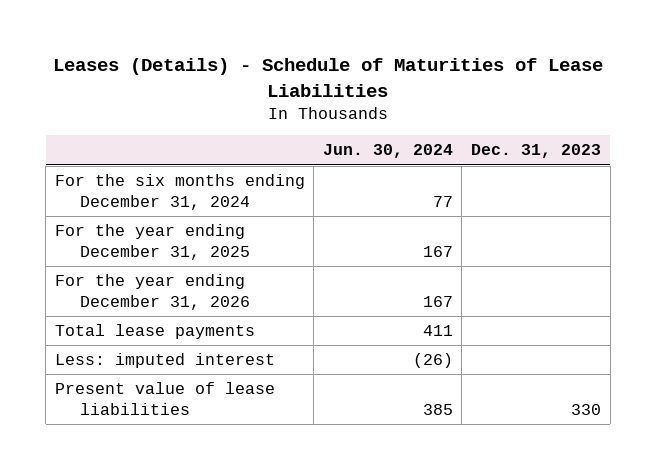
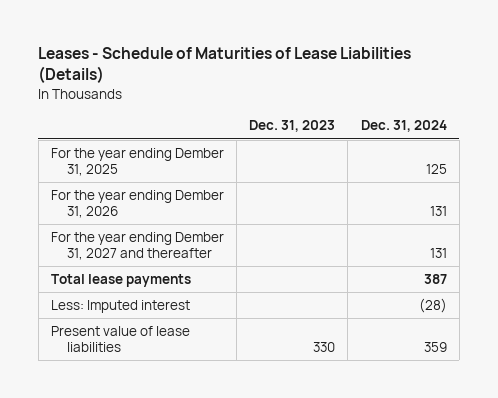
- Leases (Details) - Schedule of Maturities of Lease Liabilities
+ Leases - Schedule of Maturities of Lease Liabilities (Details)
- | Jun. 30, 2024 | Dec. 31, 2023
+ | Dec. 31, 2023 | Dec. 31, 2024
- For the six months ending December 31, 2024 | 77 |
- For the year ending December 31, 2025 | 167 |
- For the year ending December 31, 2026 | 167 |
+ For the year ending Dember 31, 2025 | | 125
+ For the year ending Dember 31, 2026 | | 131
+ For the year ending Dember 31, 2027 and thereafter | | 131
- Less: imputed interest | (26) |
+ Less: Imputed interest | | (28)

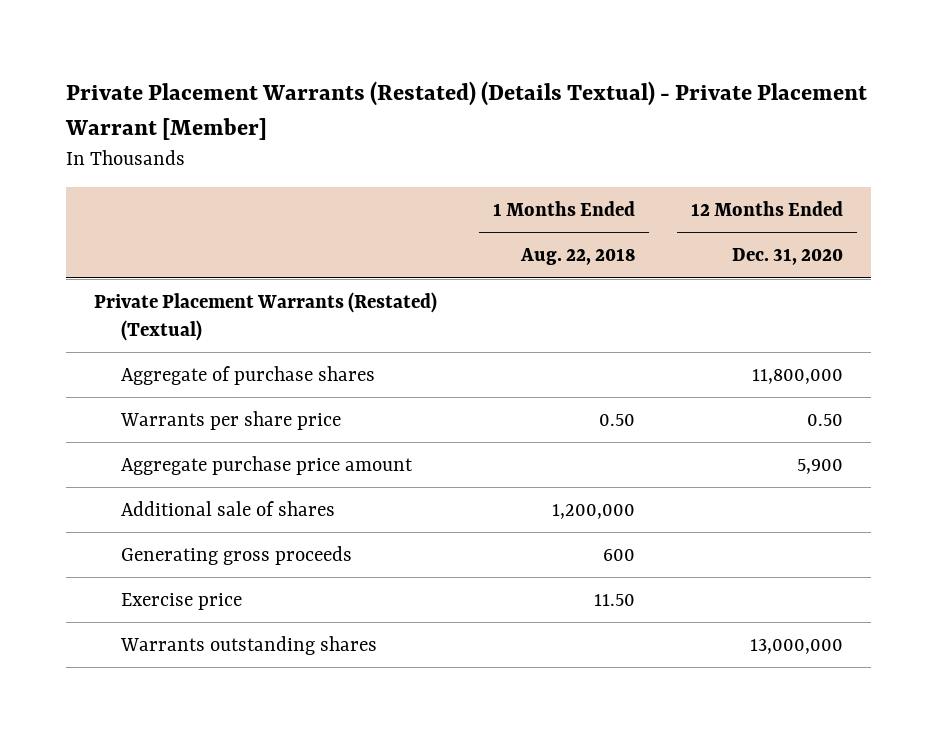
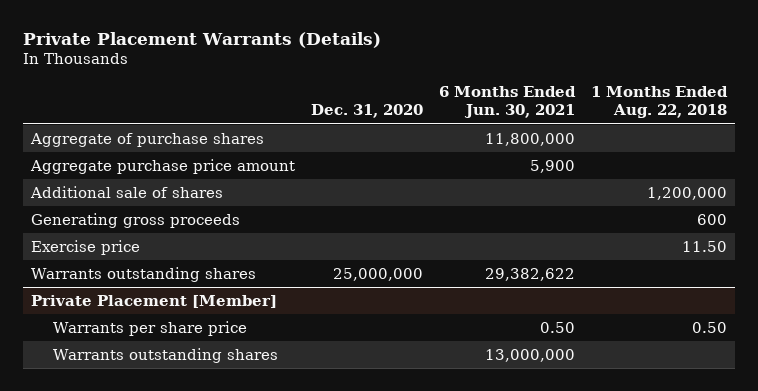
- Private Placement Warrants (Restated) (Details Textual) - Private Placement Warrant [Member]
+ Private Placement Warrants (Details)
- | 1 Months Ended Aug. 22, 2018 | 12 Months Ended Dec. 31, 2020
+ | Dec. 31, 2020 | 6 Months Ended Jun. 30, 2021 | 1 Months Ended Aug. 22, 2018
- Private Placement Warrants (Restated) (Textual)
- Warrants per share price | 0.50 | 0.50
+ Private Placement [Member]
+ Warrants per share price | | 0.50 | 0.50
+ Warrants outstanding shares | | 13,000,000 |

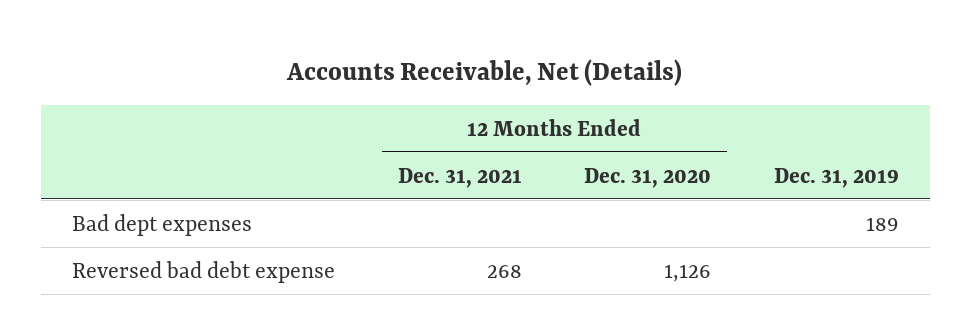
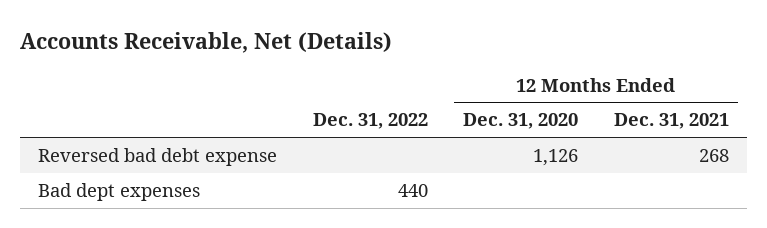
- | 12 Months Ended Dec. 31, 2021 | 12 Months Ended Dec. 31, 2020 | Dec. 31, 2019
+ | Dec. 31, 2022 | 12 Months Ended Dec. 31, 2020 | 12 Months Ended Dec. 31, 2021
moved down: Bad dept expenses | 440 | |

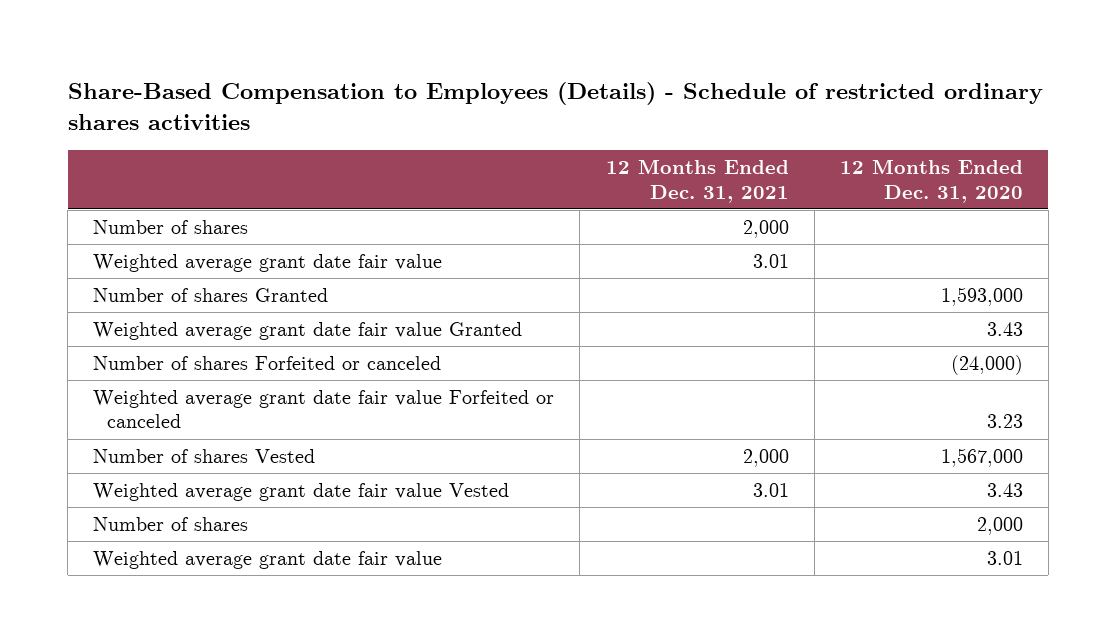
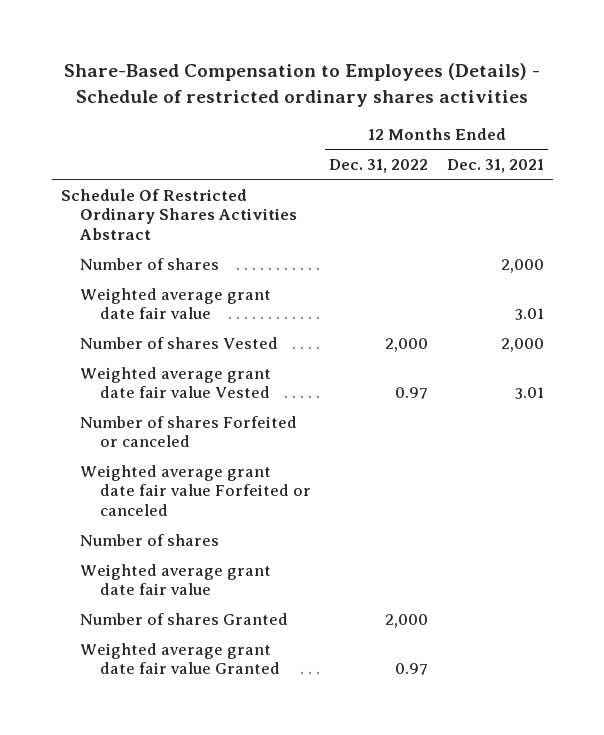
- | 12 Months Ended Dec. 31, 2021 | 12 Months Ended Dec. 31, 2020
+ | 12 Months Ended Dec. 31, 2022 | 12 Months Ended Dec. 31, 2021
+ Schedule Of Restricted Ordinary Shares Activities Abstract
moved down: Number of shares Forfeited or canceled
moved down: Weighted average grant date fair value Forfeited or canceled
moved down: Number of shares Granted | 2,000 |
moved down: Weighted average grant date fair value Granted | 0.97 |

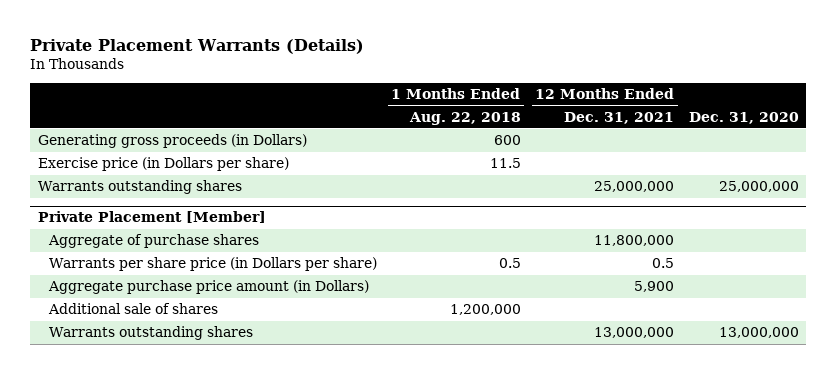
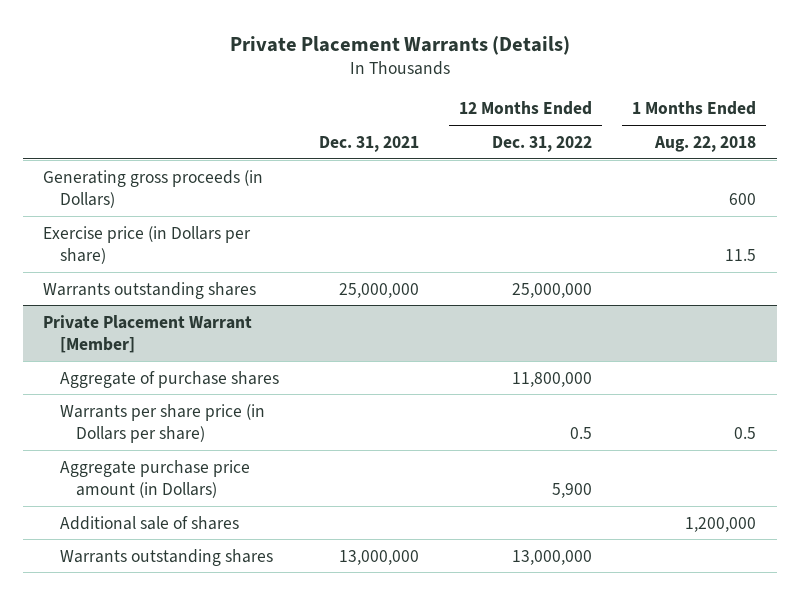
- | 1 Months Ended Aug. 22, 2018 | 12 Months Ended Dec. 31, 2021 | Dec. 31, 2020
+ | Dec. 31, 2021 | 12 Months Ended Dec. 31, 2022 | 1 Months Ended Aug. 22, 2018
- Private Placement [Member]
+ Private Placement Warrant [Member]

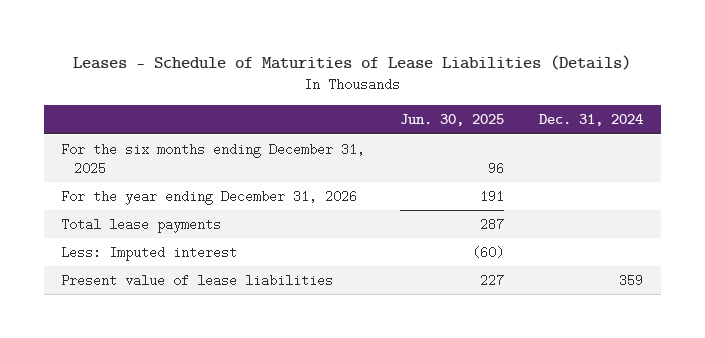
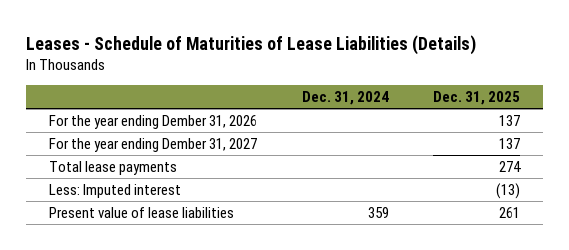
- | Jun. 30, 2025 | Dec. 31, 2024
+ | Dec. 31, 2024 | Dec. 31, 2025
- For the six months ending December 31, 2025 | 96 |
- For the year ending December 31, 2026 | 191 |
+ For the year ending Dember 31, 2026 | | 137
+ For the year ending Dember 31, 2027 | | 137

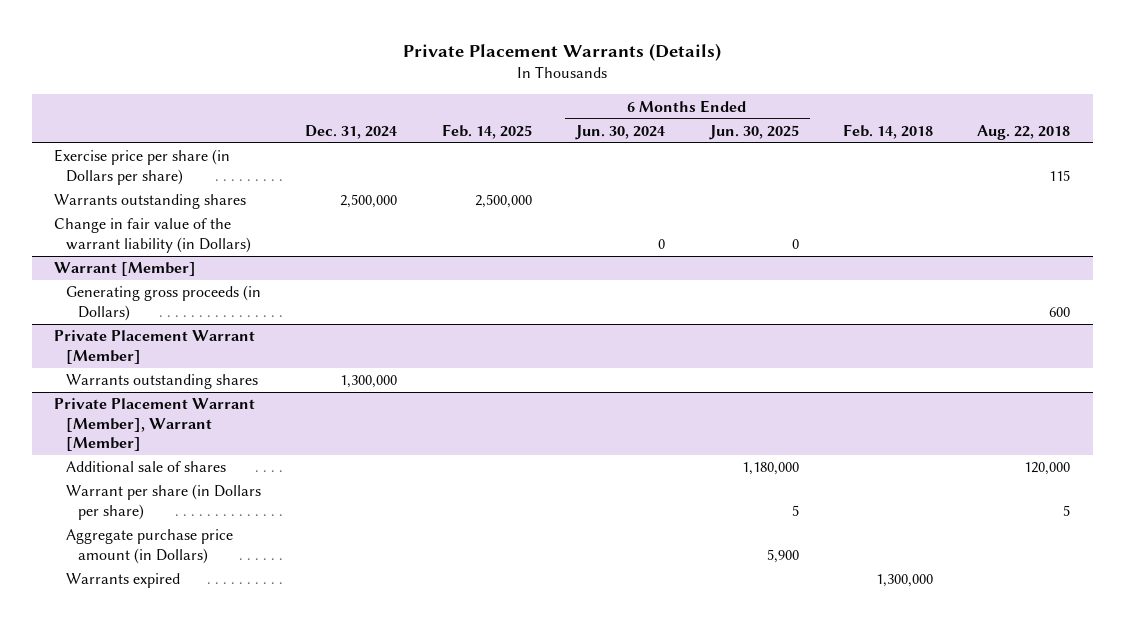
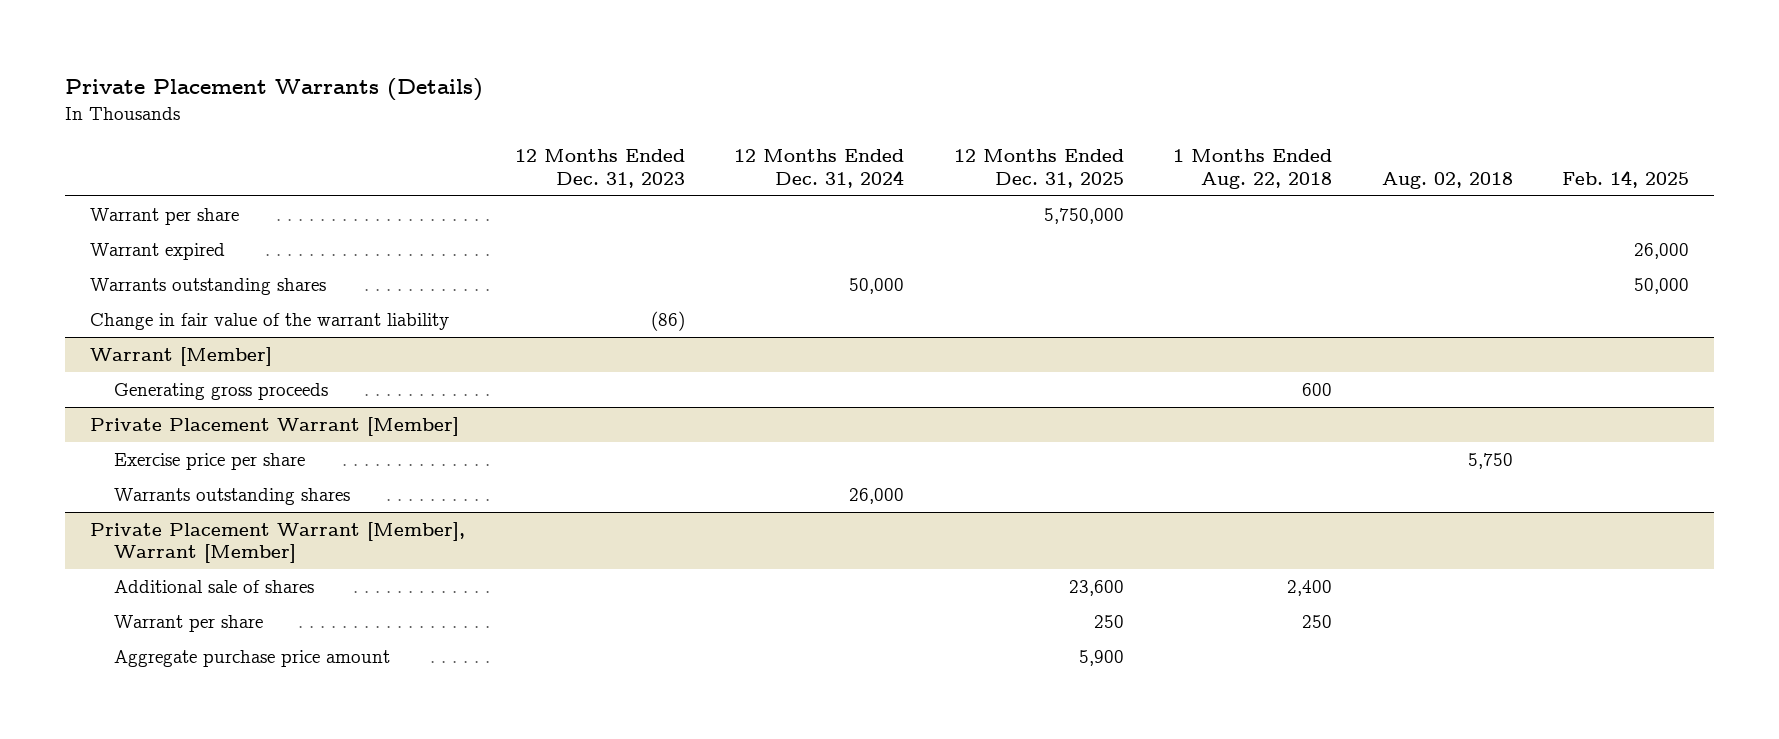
- | Dec. 31, 2024 | Feb. 14, 2025 | 6 Months Ended Jun. 30, 2024 | 6 Months Ended Jun. 30, 2025 | Feb. 14, 2018 | Aug. 22, 2018
+ | 12 Months Ended Dec. 31, 2023 | 12 Months Ended Dec. 31, 2024 | 12 Months Ended Dec. 31, 2025 | 1 Months Ended Aug. 22, 2018 | Aug. 02, 2018 | Feb. 14, 2025
- Exercise price per share (in Dollars per share) | | | | | | 115
- Warrants outstanding shares | 2,500,000 | 2,500,000 | | | |
- Change in fair value of the warrant liability (in Dollars) | | | 0 | 0 | |
+ Warrant per share | | | 5,750,000 | | |
+ Warrant expired | | | | | | 26,000
+ Warrants outstanding shares | | 50,000 | | | | 50,000
+ Change in fair value of the warrant liability | (86) | | | | |
@ Warrant [Member]
- Generating gross proceeds (in Dollars) | | | | | | 600
+ Generating gross proceeds | | | | 600 | |
@ Private Placement Warrant [Member]
+ Exercise price per share | | | | | 5,750 |
@ Private Placement Warrant [Member], Warrant [Member]
- Warrant per share (in Dollars per share) | | | | 5 | | 5
- Aggregate purchase price amount (in Dollars) | | | | 5,900 | |
- Warrants expired | | | | | 1,300,000 |
+ Warrant per share | | | 250 | 250 | |
+ Aggregate purchase price amount | | | 5,900 | | |

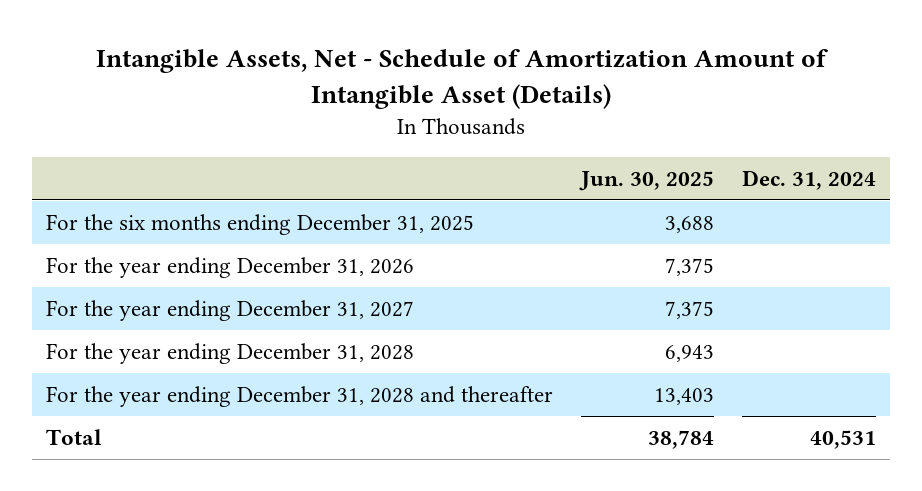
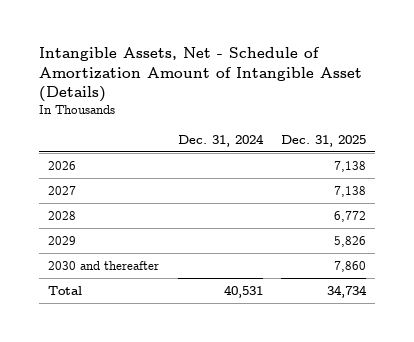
- | Jun. 30, 2025 | Dec. 31, 2024
+ | Dec. 31, 2024 | Dec. 31, 2025
- For the six months ending December 31, 2025 | 3,688 |
- For the year ending December 31, 2026 | 7,375 |
- For the year ending December 31, 2027 | 7,375 |
- For the year ending December 31, 2028 | 6,943 |
- For the year ending December 31, 2028 and thereafter | 13,403 |
+ 2026 | | 7,138
+ 2027 | | 7,138
+ 2028 | | 6,772
+ 2029 | | 5,826
+ 2030 and thereafter | | 7,860

